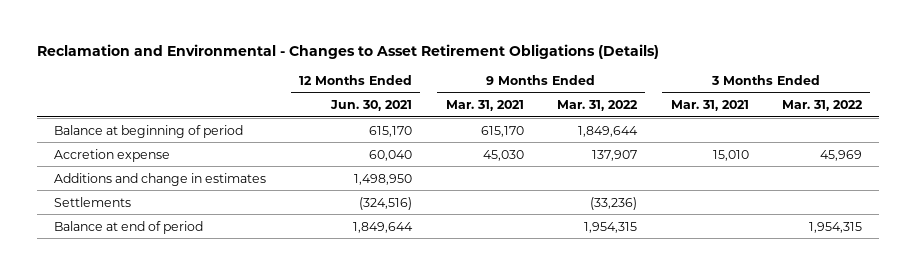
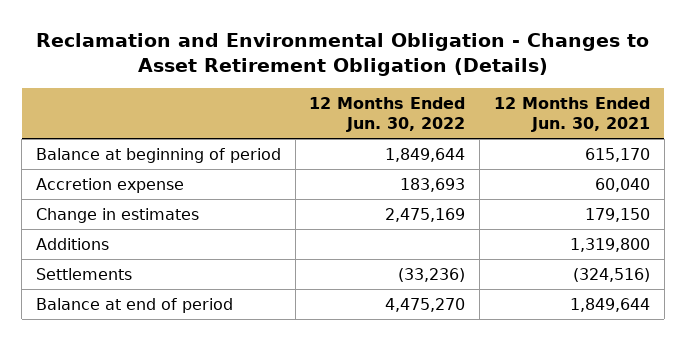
- Reclamation and Environmental - Changes to Asset Retirement Obligations (Details)
+ Reclamation and Environmental Obligation - Changes to Asset Retirement Obligation (Details)
- | 12 Months Ended Jun. 30, 2021 | 9 Months Ended Mar. 31, 2021 | 9 Months Ended Mar. 31, 2022 | 3 Months Ended Mar. 31, 2021 | 3 Months Ended Mar. 31, 2022
+ | 12 Months Ended Jun. 30, 2022 | 12 Months Ended Jun. 30, 2021
- Additions and change in estimates | 1,498,950 | | | |
+ Change in estimates | 2,475,169 | 179,150
+ Additions | | 1,319,800

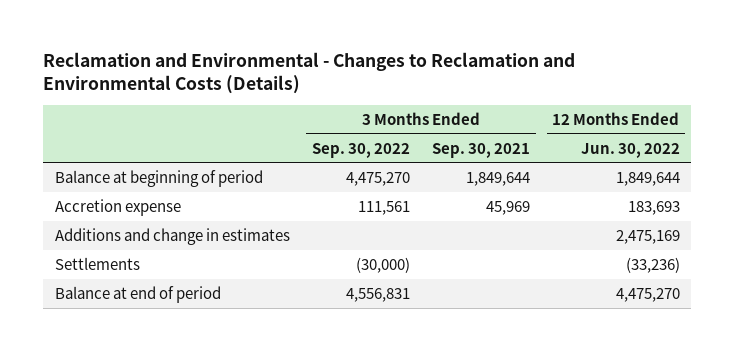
- Reclamation and Environmental Obligation - Changes to Asset Retirement Obligation (Details)
+ Reclamation and Environmental - Changes to Reclamation and Environmental Costs (Details)
- | 12 Months Ended Jun. 30, 2022 | 12 Months Ended Jun. 30, 2021
+ | 3 Months Ended Sep. 30, 2022 | 3 Months Ended Sep. 30, 2021 | 12 Months Ended Jun. 30, 2022
- Change in estimates | 2,475,169 | 179,150
- Additions | | 1,319,800
+ Additions and change in estimates | | | 2,475,169

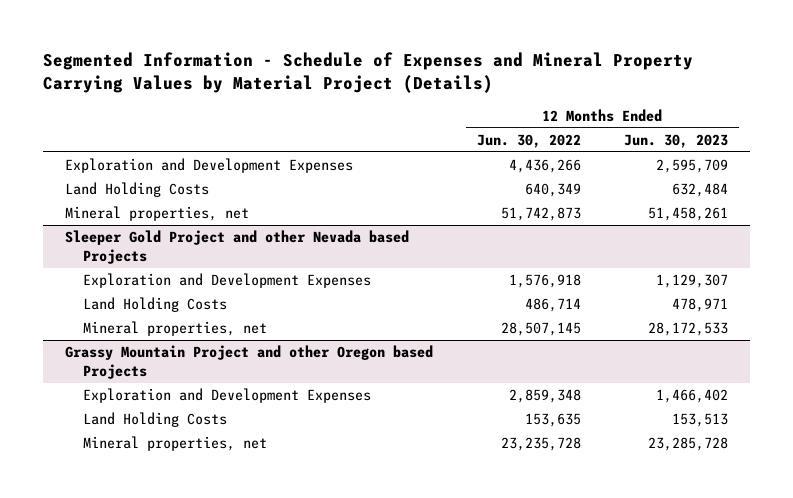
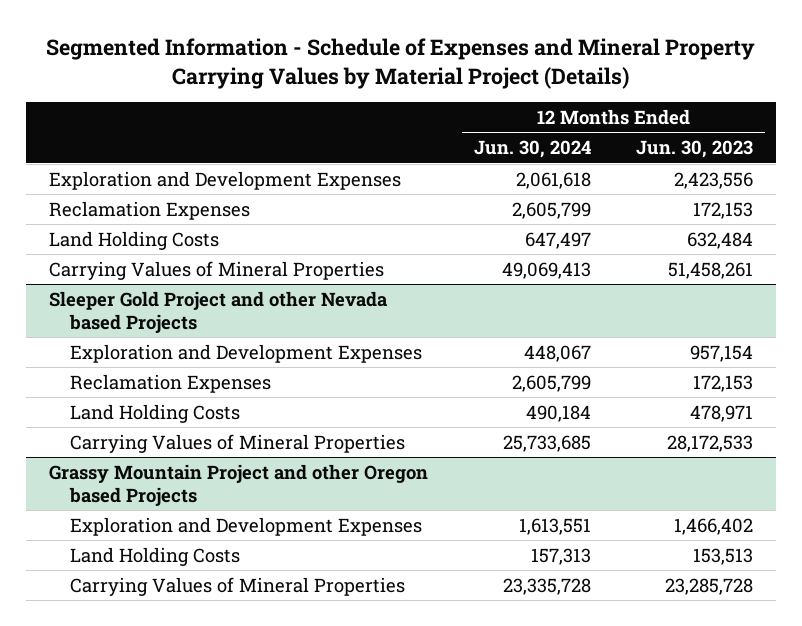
- | 12 Months Ended Jun. 30, 2022 | 12 Months Ended Jun. 30, 2023
+ | 12 Months Ended Jun. 30, 2024 | 12 Months Ended Jun. 30, 2023
- Exploration and Development Expenses | 4,436,266 | 2,595,709
+ Exploration and Development Expenses | 2,061,618 | 2,423,556
+ Reclamation Expenses | 2,605,799 | 172,153
- Mineral properties, net | 51,742,873 | 51,458,261
+ Carrying Values of Mineral Properties | 49,069,413 | 51,458,261
@ Sleeper Gold Project and other Nevada based Projects
- Exploration and Development Expenses | 1,576,918 | 1,129,307
+ Exploration and Development Expenses | 448,067 | 957,154
+ Reclamation Expenses | 2,605,799 | 172,153
- Mineral properties, net | 28,507,145 | 28,172,533
+ Carrying Values of Mineral Properties | 25,733,685 | 28,172,533
@ Grassy Mountain Project and other Oregon based Projects
- Mineral properties, net | 23,235,728 | 23,285,728
+ Carrying Values of Mineral Properties | 23,335,728 | 23,285,728

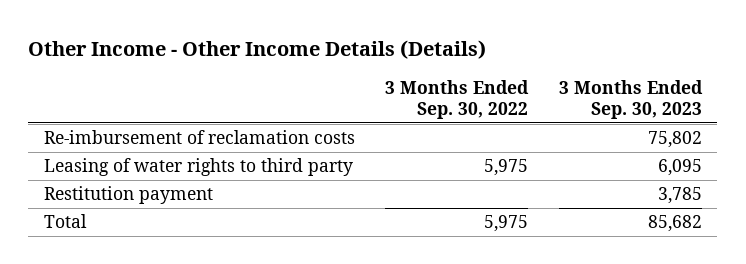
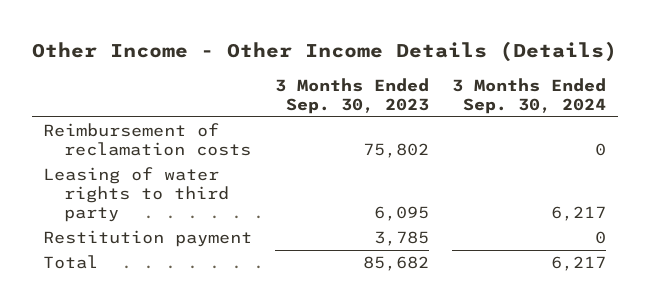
- | 3 Months Ended Sep. 30, 2022 | 3 Months Ended Sep. 30, 2023
+ | 3 Months Ended Sep. 30, 2023 | 3 Months Ended Sep. 30, 2024
- Re-imbursement of reclamation costs | | 75,802
+ Reimbursement of reclamation costs | 75,802 | 0

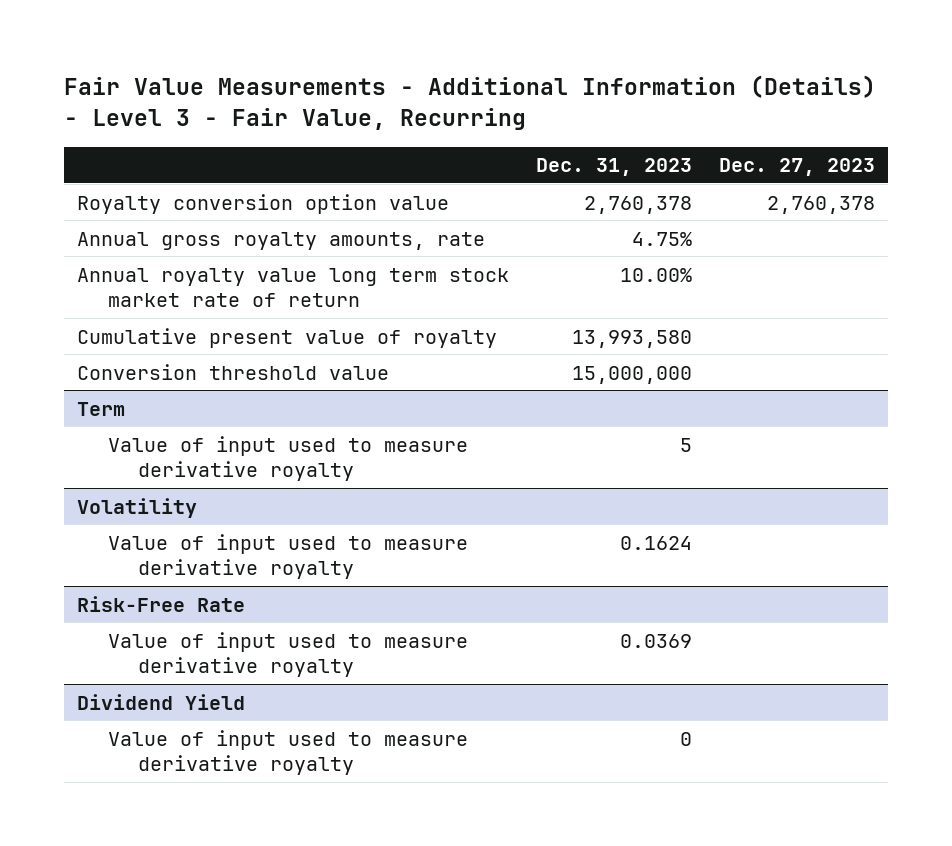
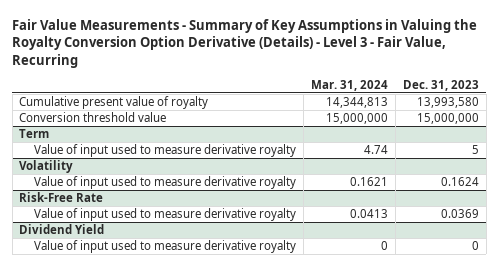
- Fair Value Measurements - Additional Information (Details) - Level 3 - Fair Value, Recurring
+ Fair Value Measurements - Summary of Key Assumptions in Valuing the Royalty Conversion Option Derivative (Details) - Level 3 - Fair Value, Recurring
- | Dec. 31, 2023 | Dec. 27, 2023
+ | Mar. 31, 2024 | Dec. 31, 2023
- Royalty conversion option value | 2,760,378 | 2,760,378
- Annual gross royalty amounts, rate | 4.75% |
- Annual royalty value long term stock market rate of return | 10.00% |

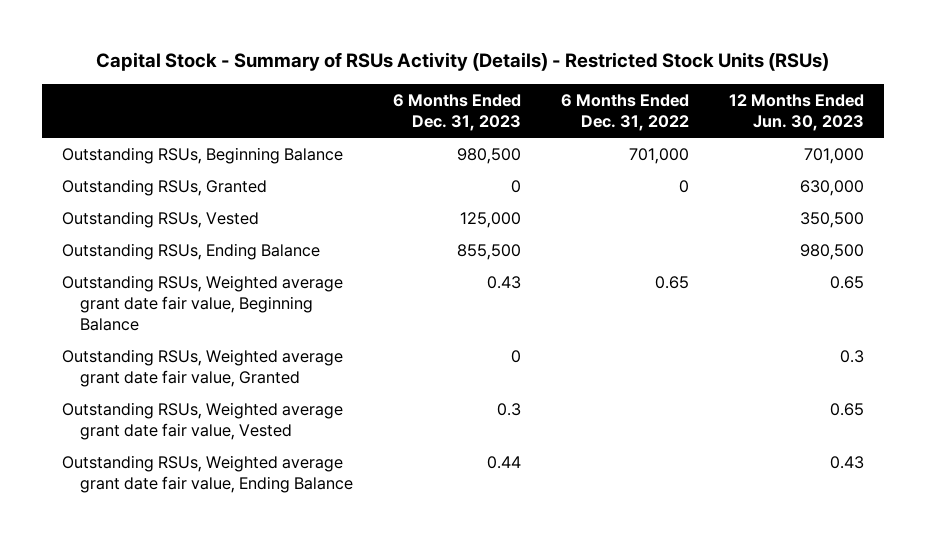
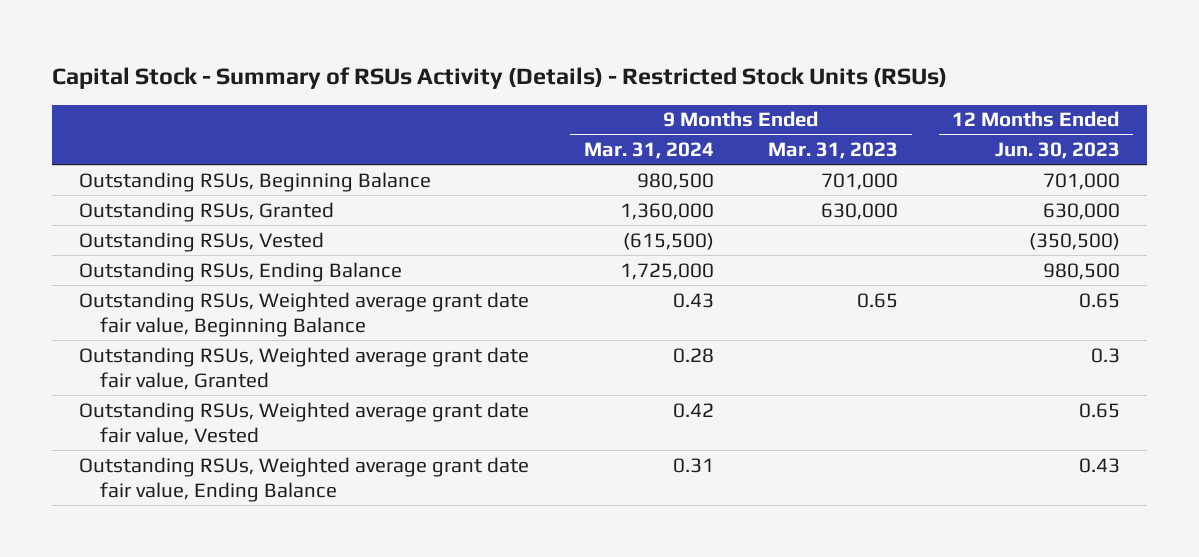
- | 6 Months Ended Dec. 31, 2023 | 6 Months Ended Dec. 31, 2022 | 12 Months Ended Jun. 30, 2023
+ | 9 Months Ended Mar. 31, 2024 | 9 Months Ended Mar. 31, 2023 | 12 Months Ended Jun. 30, 2023
- Outstanding RSUs, Vested | 125,000 | | 350,500
+ Outstanding RSUs, Vested | (615,500) | | (350,500)

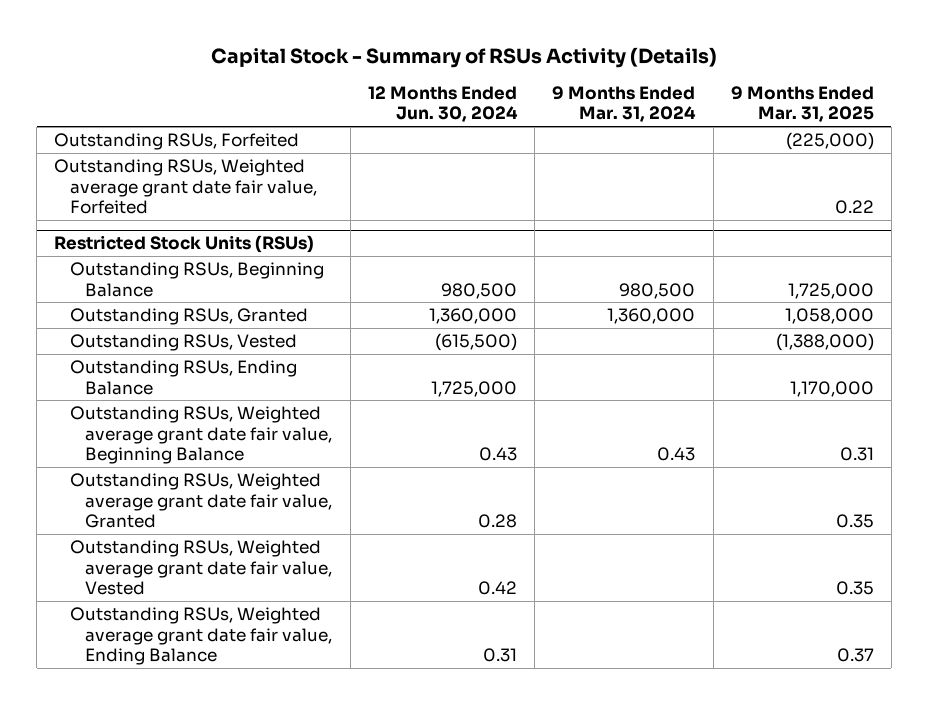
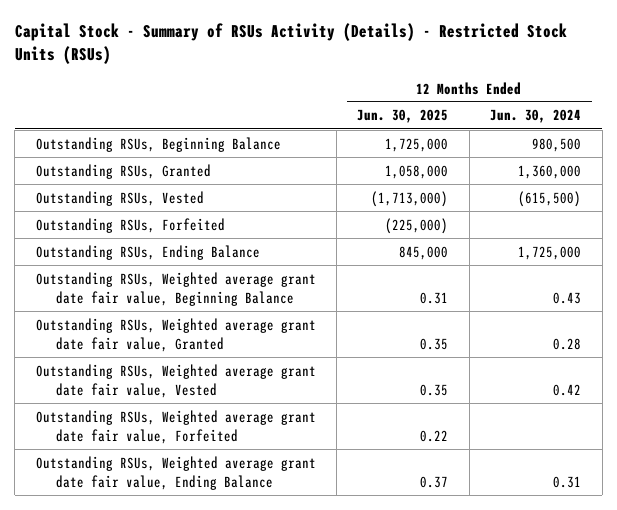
- Capital Stock - Summary of RSUs Activity (Details)
+ Capital Stock - Summary of RSUs Activity (Details) - Restricted Stock Units (RSUs)
- | 12 Months Ended Jun. 30, 2024 | 9 Months Ended Mar. 31, 2024 | 9 Months Ended Mar. 31, 2025
+ | 12 Months Ended Jun. 30, 2025 | 12 Months Ended Jun. 30, 2024
- Restricted Stock Units (RSUs)
moved down: Outstanding RSUs, Forfeited | (225,000) |
moved down: Outstanding RSUs, Weighted average grant date fair value, Forfeited | 0.22 |

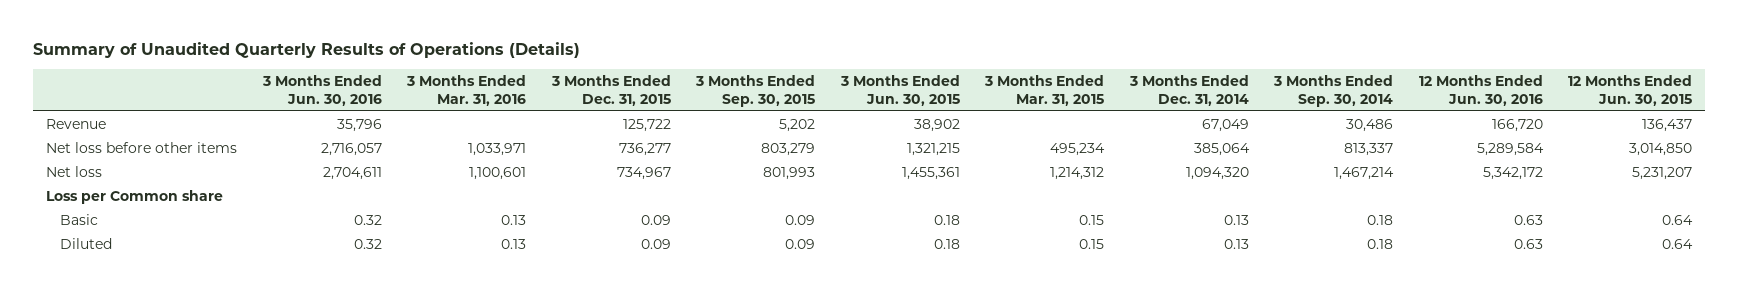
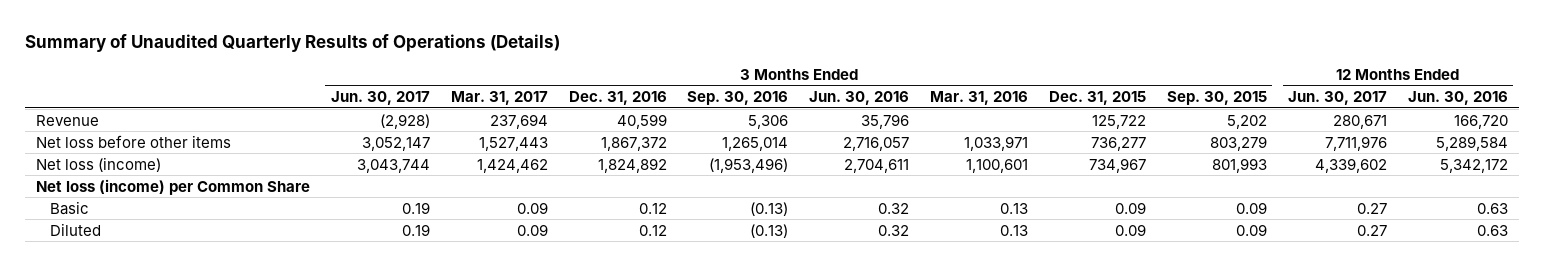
- | 3 Months Ended Jun. 30, 2016 | 3 Months Ended Mar. 31, 2016 | 3 Months Ended Dec. 31, 2015 | 3 Months Ended Sep. 30, 2015 | 3 Months Ended Jun. 30, 2015 | 3 Months Ended Mar. 31, 2015 | 3 Months Ended Dec. 31, 2014 | 3 Months Ended Sep. 30, 2014 | 12 Months Ended Jun. 30, 2016 | 12 Months Ended Jun. 30, 2015
+ | 3 Months Ended Jun. 30, 2017 | 3 Months Ended Mar. 31, 2017 | 3 Months Ended Dec. 31, 2016 | 3 Months Ended Sep. 30, 2016 | 3 Months Ended Jun. 30, 2016 | 3 Months Ended Mar. 31, 2016 | 3 Months Ended Dec. 31, 2015 | 3 Months Ended Sep. 30, 2015 | 12 Months Ended Jun. 30, 2017 | 12 Months Ended Jun. 30, 2016
- Net loss | 2,704,611 | 1,100,601 | 734,967 | 801,993 | 1,455,361 | 1,214,312 | 1,094,320 | 1,467,214 | 5,342,172 | 5,231,207
- Loss per Common share
+ Net loss (income) | 3,043,744 | 1,424,462 | 1,824,892 | (1,953,496) | 2,704,611 | 1,100,601 | 734,967 | 801,993 | 4,339,602 | 5,342,172
+ Net loss (income) per Common Share

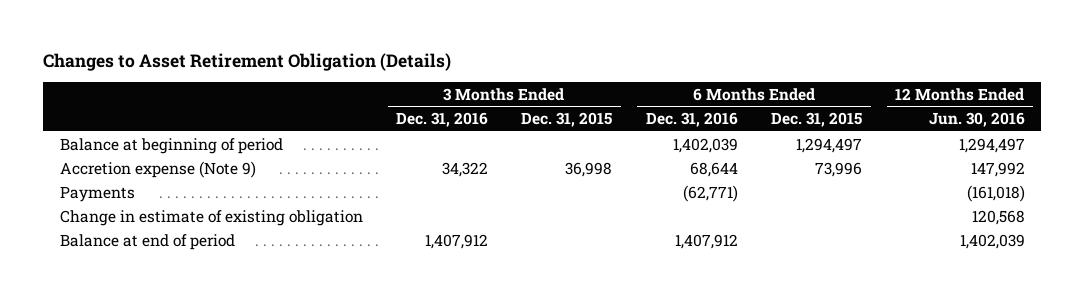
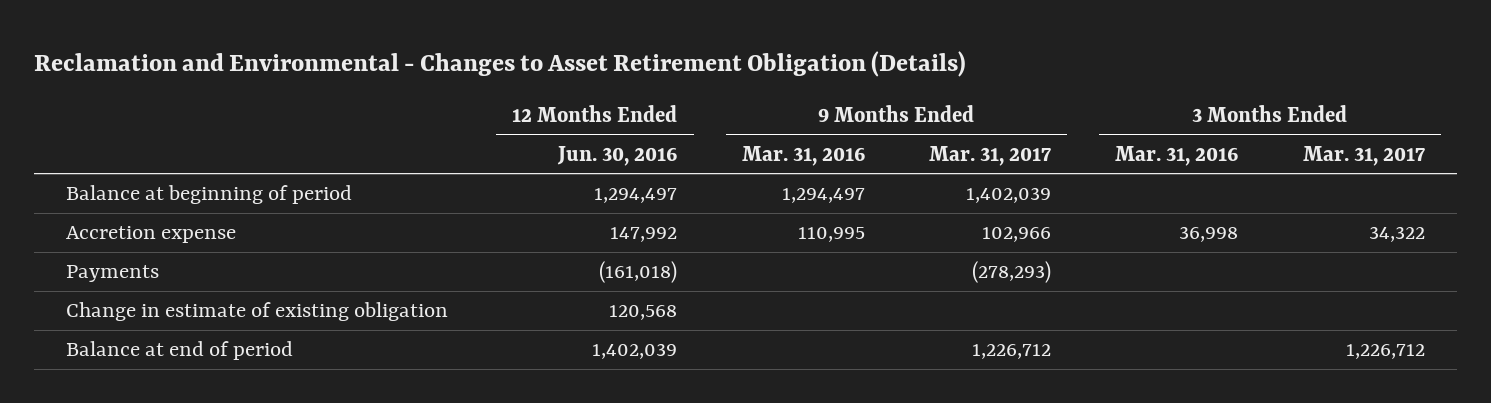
- Changes to Asset Retirement Obligation (Details)
+ Reclamation and Environmental - Changes to Asset Retirement Obligation (Details)
- | 3 Months Ended Dec. 31, 2016 | 3 Months Ended Dec. 31, 2015 | 6 Months Ended Dec. 31, 2016 | 6 Months Ended Dec. 31, 2015 | 12 Months Ended Jun. 30, 2016
+ | 12 Months Ended Jun. 30, 2016 | 9 Months Ended Mar. 31, 2016 | 9 Months Ended Mar. 31, 2017 | 3 Months Ended Mar. 31, 2016 | 3 Months Ended Mar. 31, 2017
- Accretion expense (Note 9) | 34,322 | 36,998 | 68,644 | 73,996 | 147,992
+ Accretion expense | 147,992 | 110,995 | 102,966 | 36,998 | 34,322

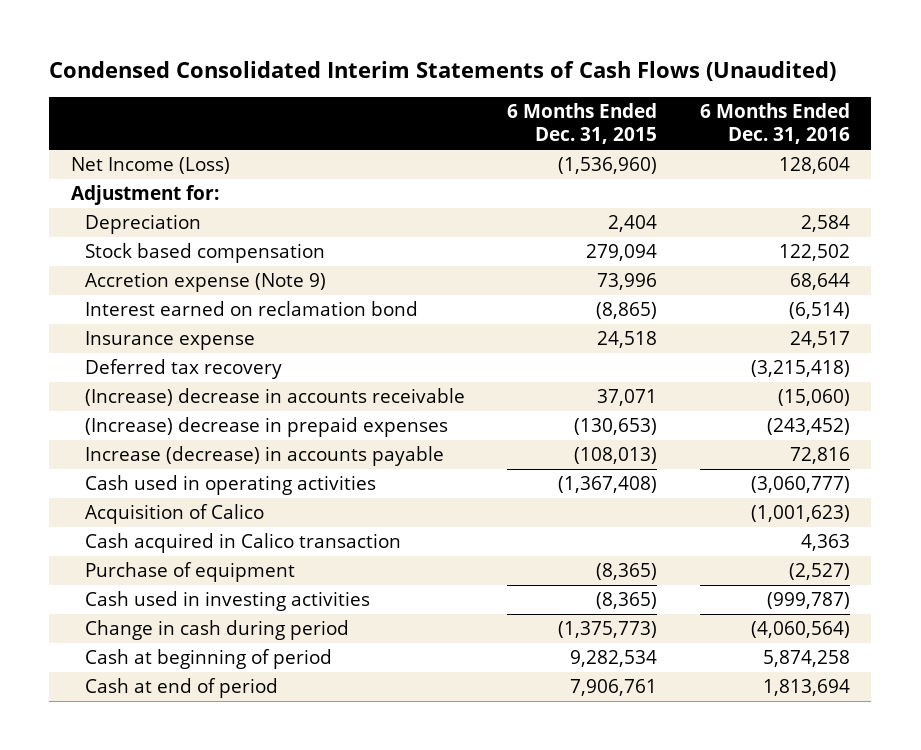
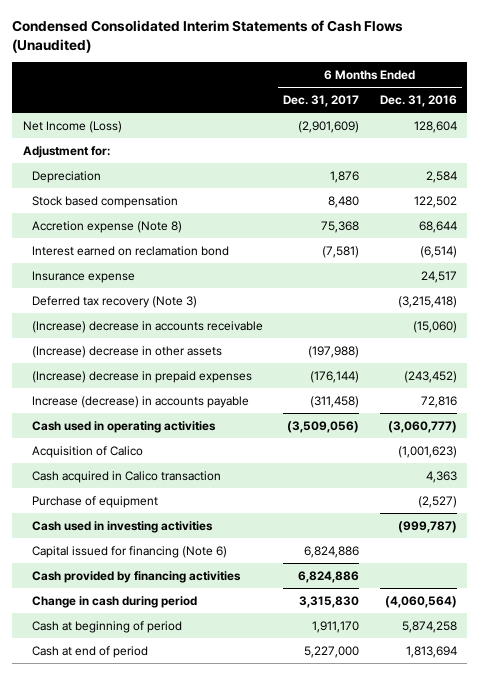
- | 6 Months Ended Dec. 31, 2015 | 6 Months Ended Dec. 31, 2016
+ | 6 Months Ended Dec. 31, 2017 | 6 Months Ended Dec. 31, 2016
- Accretion expense (Note 9) | 73,996 | 68,644
+ Accretion expense (Note 8) | 75,368 | 68,644
- Deferred tax recovery | | (3,215,418)
+ Deferred tax recovery (Note 3) | | (3,215,418)
+ (Increase) decrease in other assets | (197,988) |
+ Capital issued for financing (Note 6) | 6,824,886 |
+ Cash provided by financing activities | 6,824,886 |

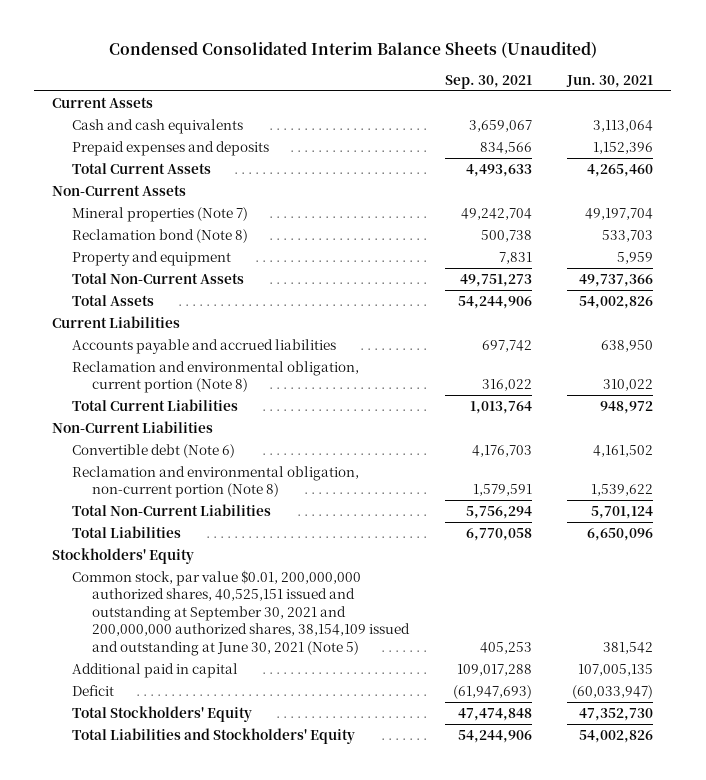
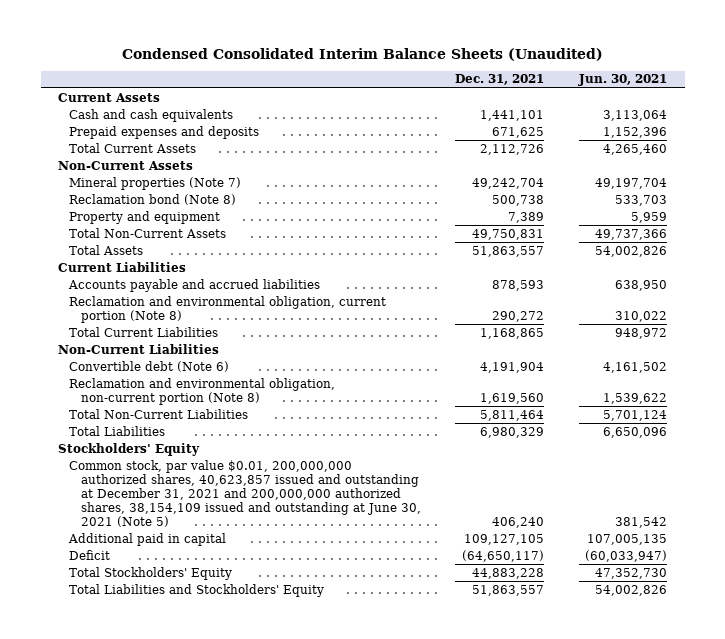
- | Sep. 30, 2021 | Jun. 30, 2021
+ | Dec. 31, 2021 | Jun. 30, 2021
- Common stock, par value $0.01, 200,000,000 authorized shares, 40,525,151 issued and outstanding at September 30, 2021 and 200,000,000 authorized shares, 38,154,109 issued and outstanding at June 30, 2021 (Note 5) | 405,253 | 381,542
+ Common stock, par value $0.01, 200,000,000 authorized shares, 40,623,857 issued and outstanding at December 31, 2021 and 200,000,000 authorized shares, 38,154,109 issued and outstanding at June 30, 2021 (Note 5) | 406,240 | 381,542

